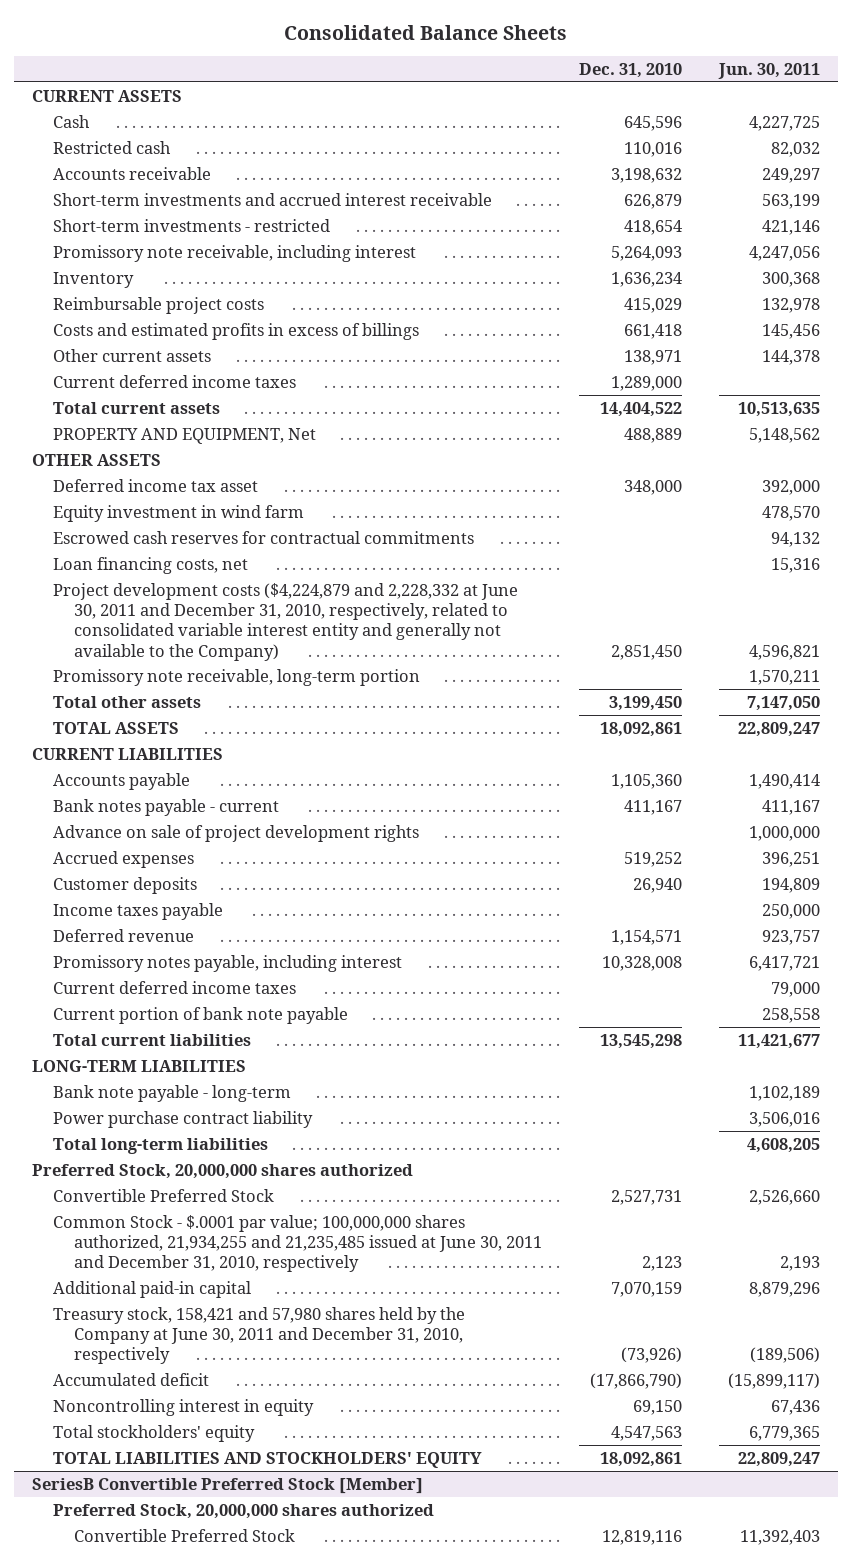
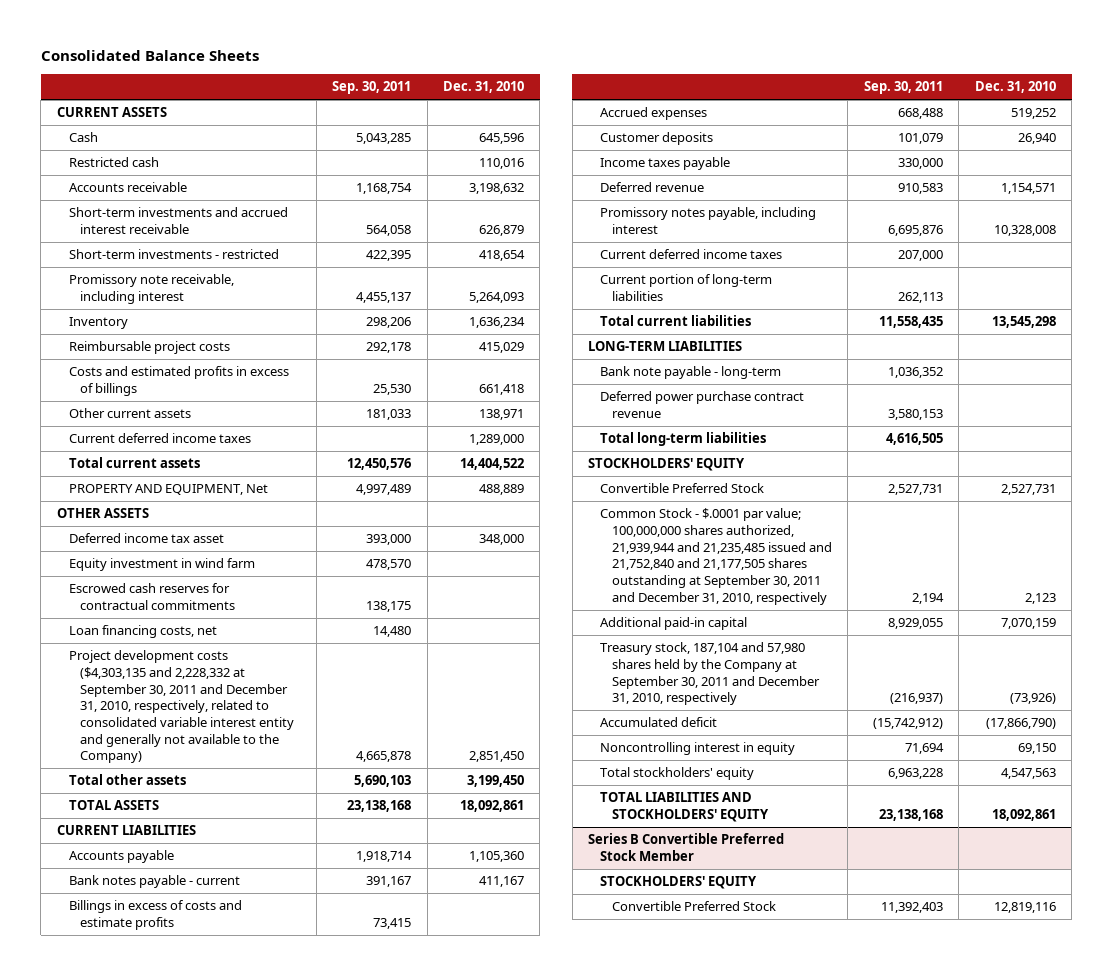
- | Dec. 31, 2010 | Jun. 30, 2011
+ | Sep. 30, 2011 | Dec. 31, 2010
- Project development costs ($4,224,879 and 2,228,332 at June 30, 2011 and December 31, 2010, respectively, related to consolidated variable interest entity and generally not available to the Company) | 2,851,450 | 4,596,821
- Promissory note receivable, long-term portion | | 1,570,211
+ Project development costs ($4,303,135 and 2,228,332 at September 30, 2011 and December 31, 2010, respectively, related to consolidated variable interest entity and generally not available to the Company) | 4,665,878 | 2,851,450
- Advance on sale of project development rights | | 1,000,000
+ Billings in excess of costs and estimate profits | 73,415 |
- Current portion of bank note payable | | 258,558
+ Current portion of long-term liabilities | 262,113 |
- Power purchase contract liability | | 3,506,016
+ Deferred power purchase contract revenue | 3,580,153 |
- Preferred Stock, 20,000,000 shares authorized
+ STOCKHOLDERS' EQUITY
- Common Stock - $.0001 par value; 100,000,000 shares authorized, 21,934,255 and 21,235,485 issued at June 30, 2011 and December 31, 2010, respectively | 2,123 | 2,193
+ Common Stock - $.0001 par value; 100,000,000 shares authorized, 21,939,944 and 21,235,485 issued and 21,752,840 and 21,177,505 shares outstanding at September 30, 2011 and December 31, 2010, respectively | 2,194 | 2,123
- Treasury stock, 158,421 and 57,980 shares held by the Company at June 30, 2011 and December 31, 2010, respectively | (73,926) | (189,506)
+ Treasury stock, 187,104 and 57,980 shares held by the Company at September 30, 2011 and December 31, 2010, respectively | (216,937) | (73,926)
- SeriesB Convertible Preferred Stock [Member]
- Preferred Stock, 20,000,000 shares authorized
+ Series B Convertible Preferred Stock Member
+ STOCKHOLDERS' EQUITY

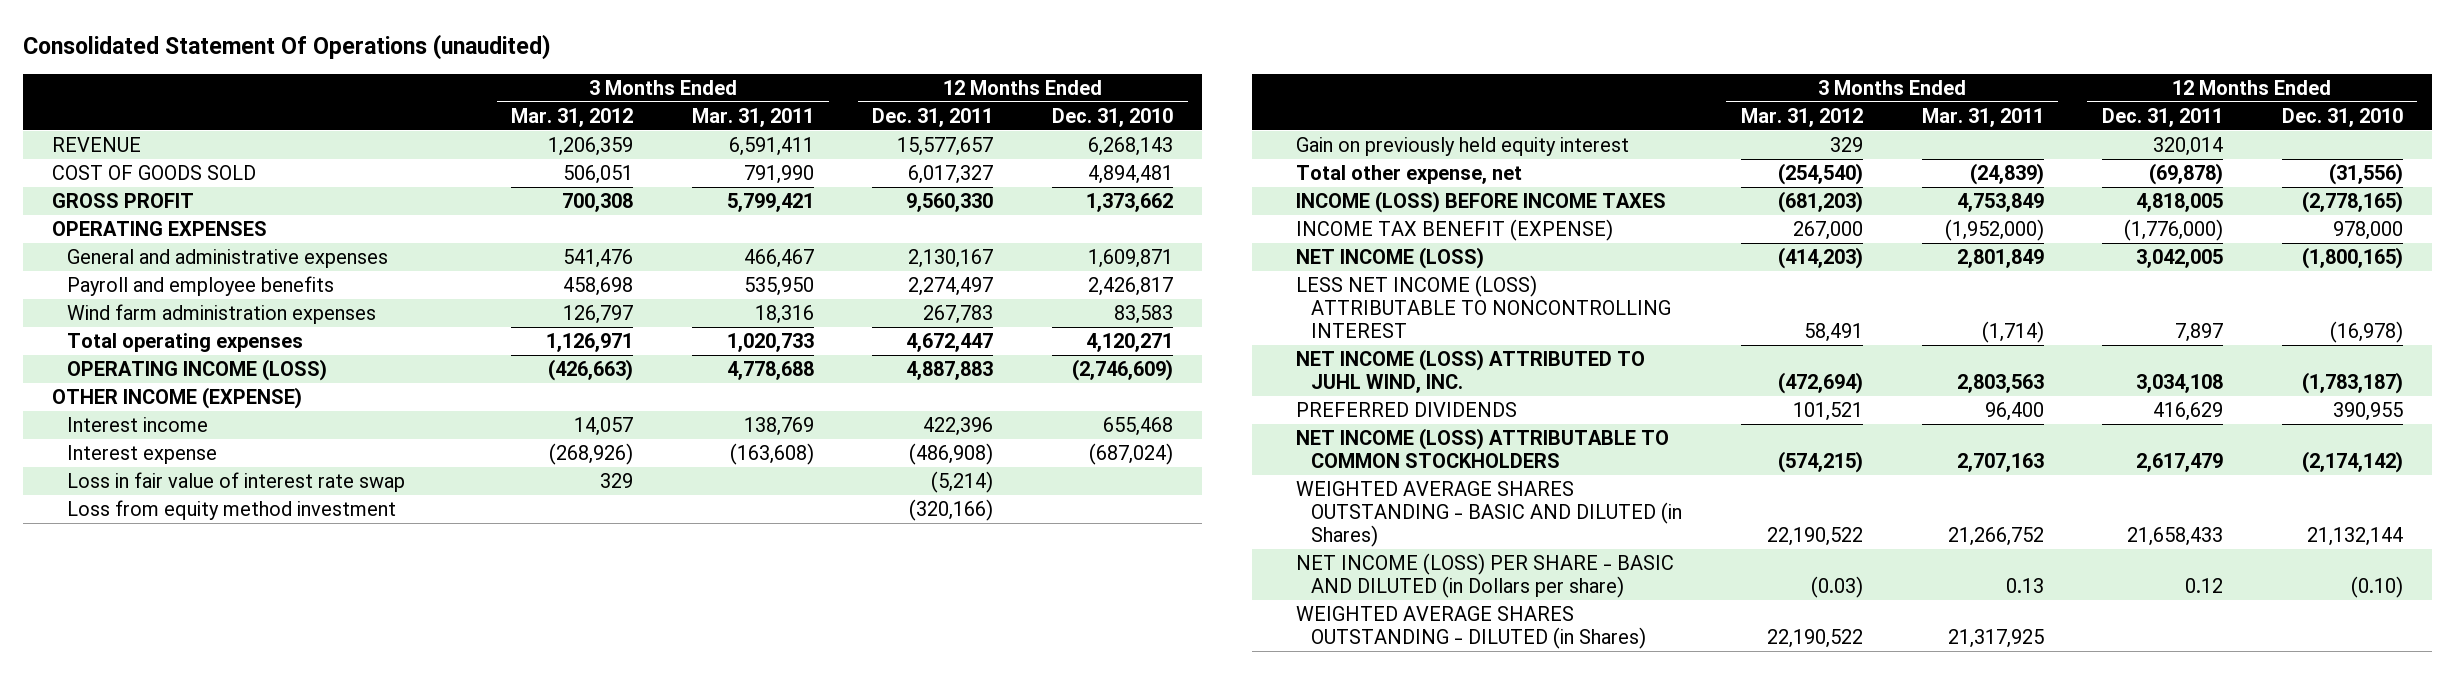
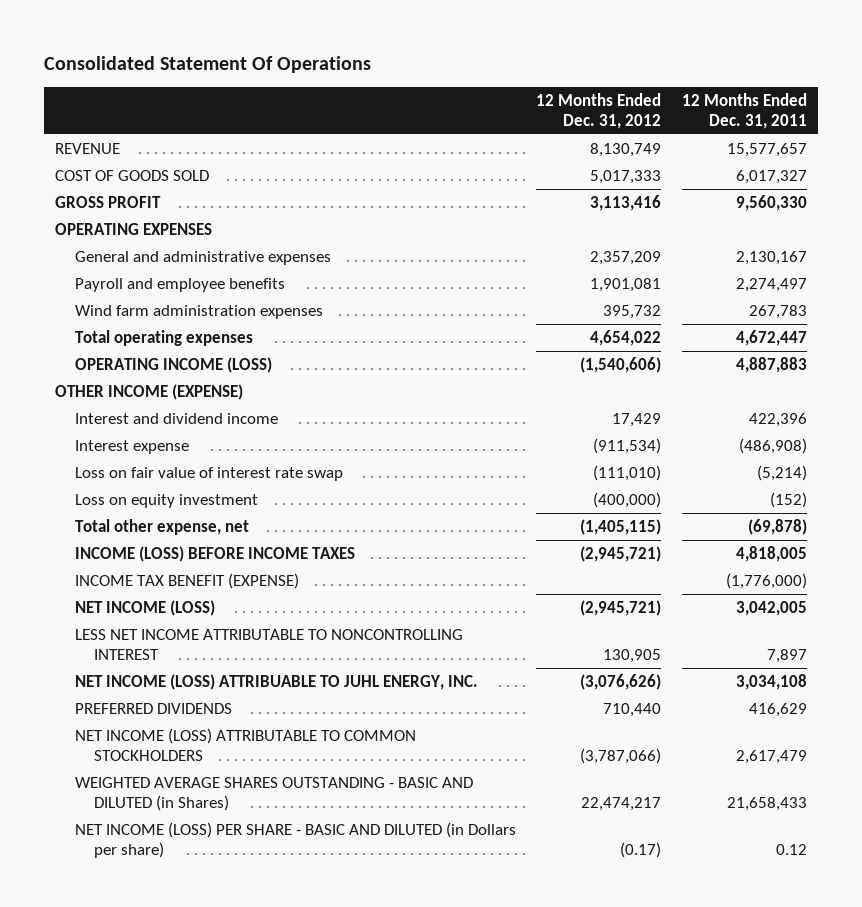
- Consolidated Statement Of Operations (unaudited)
+ Consolidated Statement Of Operations
- | 3 Months Ended Mar. 31, 2012 | 3 Months Ended Mar. 31, 2011 | 12 Months Ended Dec. 31, 2011 | 12 Months Ended Dec. 31, 2010
+ | 12 Months Ended Dec. 31, 2012 | 12 Months Ended Dec. 31, 2011
- Interest income | 14,057 | 138,769 | 422,396 | 655,468
+ Interest and dividend income | 17,429 | 422,396
- Loss in fair value of interest rate swap | 329 | | (5,214) |
- Loss from equity method investment | | | (320,166) |
- Gain on previously held equity interest | 329 | | 320,014 |
+ Loss on fair value of interest rate swap | (111,010) | (5,214)
+ Loss on equity investment | (400,000) | (152)
- LESS NET INCOME (LOSS) ATTRIBUTABLE TO NONCONTROLLING INTEREST | 58,491 | (1,714) | 7,897 | (16,978)
- NET INCOME (LOSS) ATTRIBUTED TO JUHL WIND, INC. | (472,694) | 2,803,563 | 3,034,108 | (1,783,187)
+ LESS NET INCOME ATTRIBUTABLE TO NONCONTROLLING INTEREST | 130,905 | 7,897
+ NET INCOME (LOSS) ATTRIBUABLE TO JUHL ENERGY, INC. | (3,076,626) | 3,034,108
- WEIGHTED AVERAGE SHARES OUTSTANDING - DILUTED (in Shares) | 22,190,522 | 21,317,925 | |

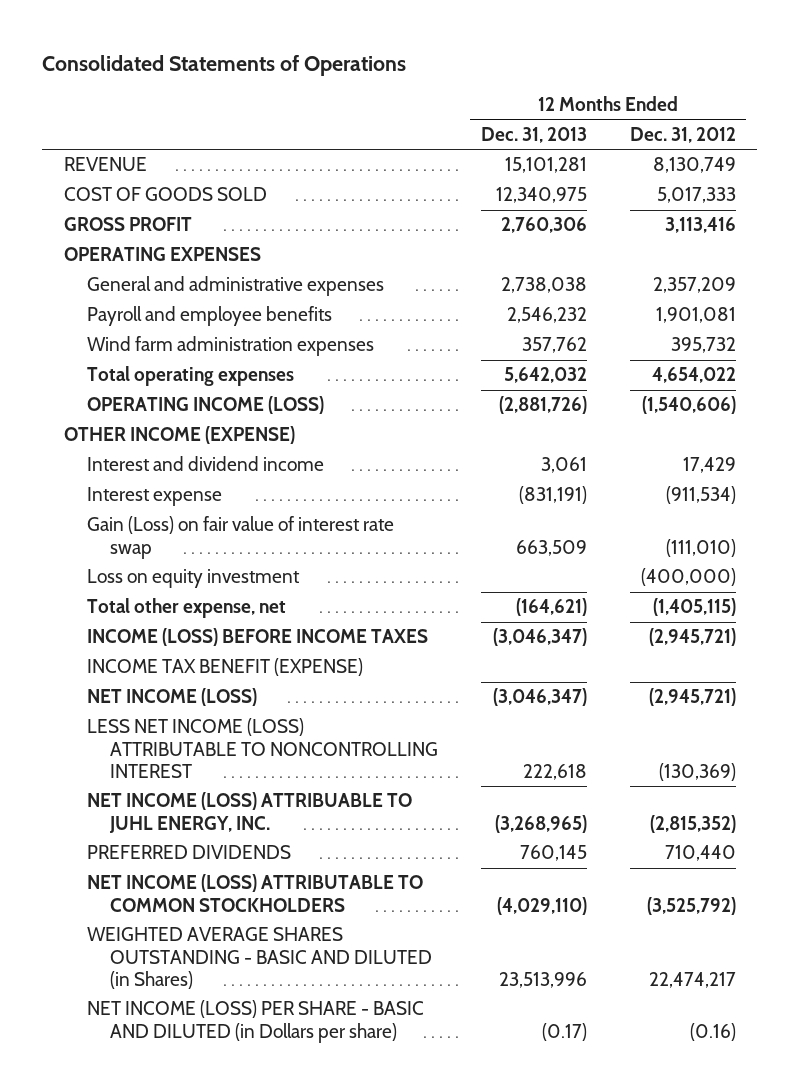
- Consolidated Statement Of Operations
+ Consolidated Statements of Operations
- | 12 Months Ended Dec. 31, 2012 | 12 Months Ended Dec. 31, 2011
+ | 12 Months Ended Dec. 31, 2013 | 12 Months Ended Dec. 31, 2012
- Loss on fair value of interest rate swap | (111,010) | (5,214)
+ Gain (Loss) on fair value of interest rate swap | 663,509 | (111,010)
- LESS NET INCOME ATTRIBUTABLE TO NONCONTROLLING INTEREST | 130,905 | 7,897
- NET INCOME (LOSS) ATTRIBUABLE TO JUHL ENERGY, INC. | (3,076,626) | 3,034,108
+ LESS NET INCOME (LOSS) ATTRIBUTABLE TO NONCONTROLLING INTEREST | 222,618 | (130,369)
+ NET INCOME (LOSS) ATTRIBUABLE TO JUHL ENERGY, INC. | (3,268,965) | (2,815,352)
- NET INCOME (LOSS) ATTRIBUTABLE TO COMMON STOCKHOLDERS | (3,787,066) | 2,617,479
+ NET INCOME (LOSS) ATTRIBUTABLE TO COMMON STOCKHOLDERS | (4,029,110) | (3,525,792)
- NET INCOME (LOSS) PER SHARE - BASIC AND DILUTED (in Dollars per share) | (0.17) | 0.12
+ NET INCOME (LOSS) PER SHARE - BASIC AND DILUTED (in Dollars per share) | (0.17) | (0.16)

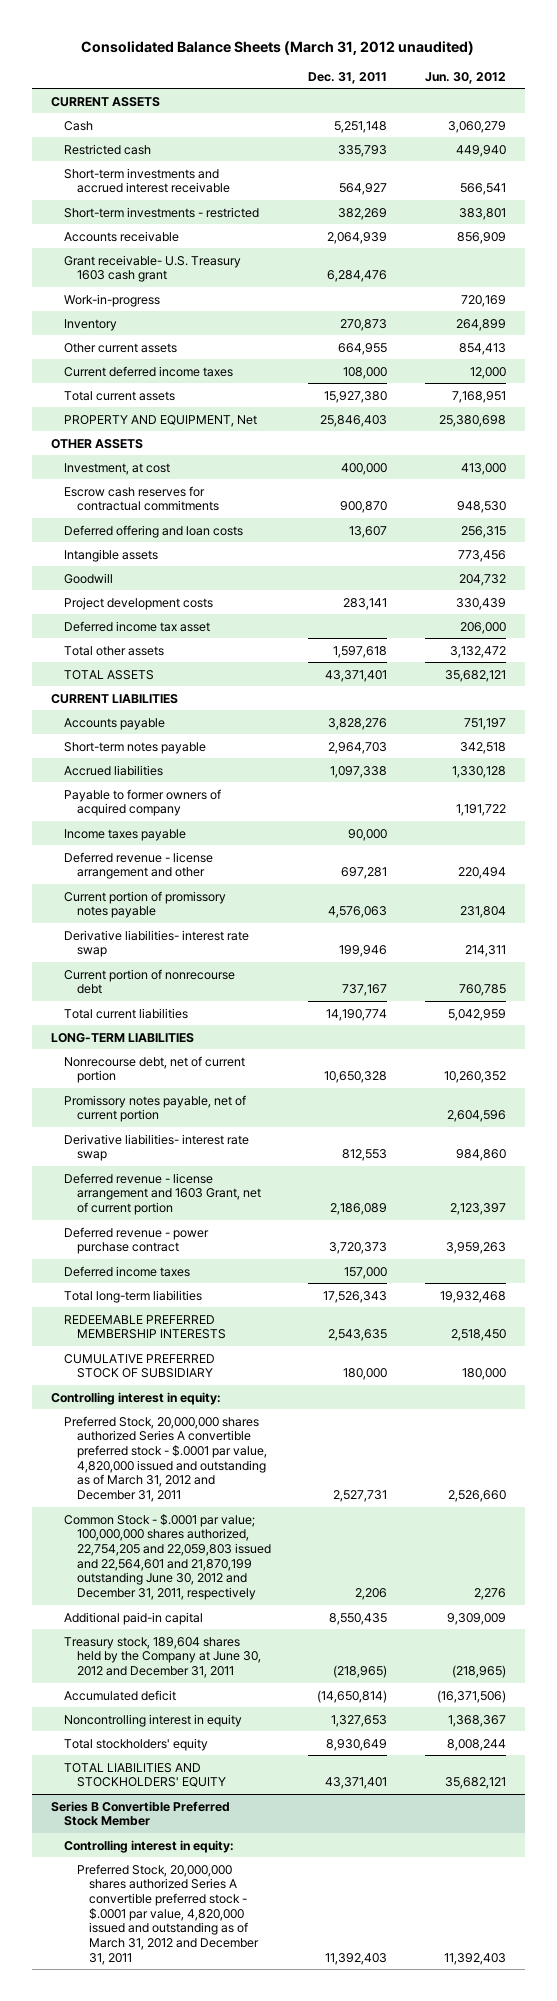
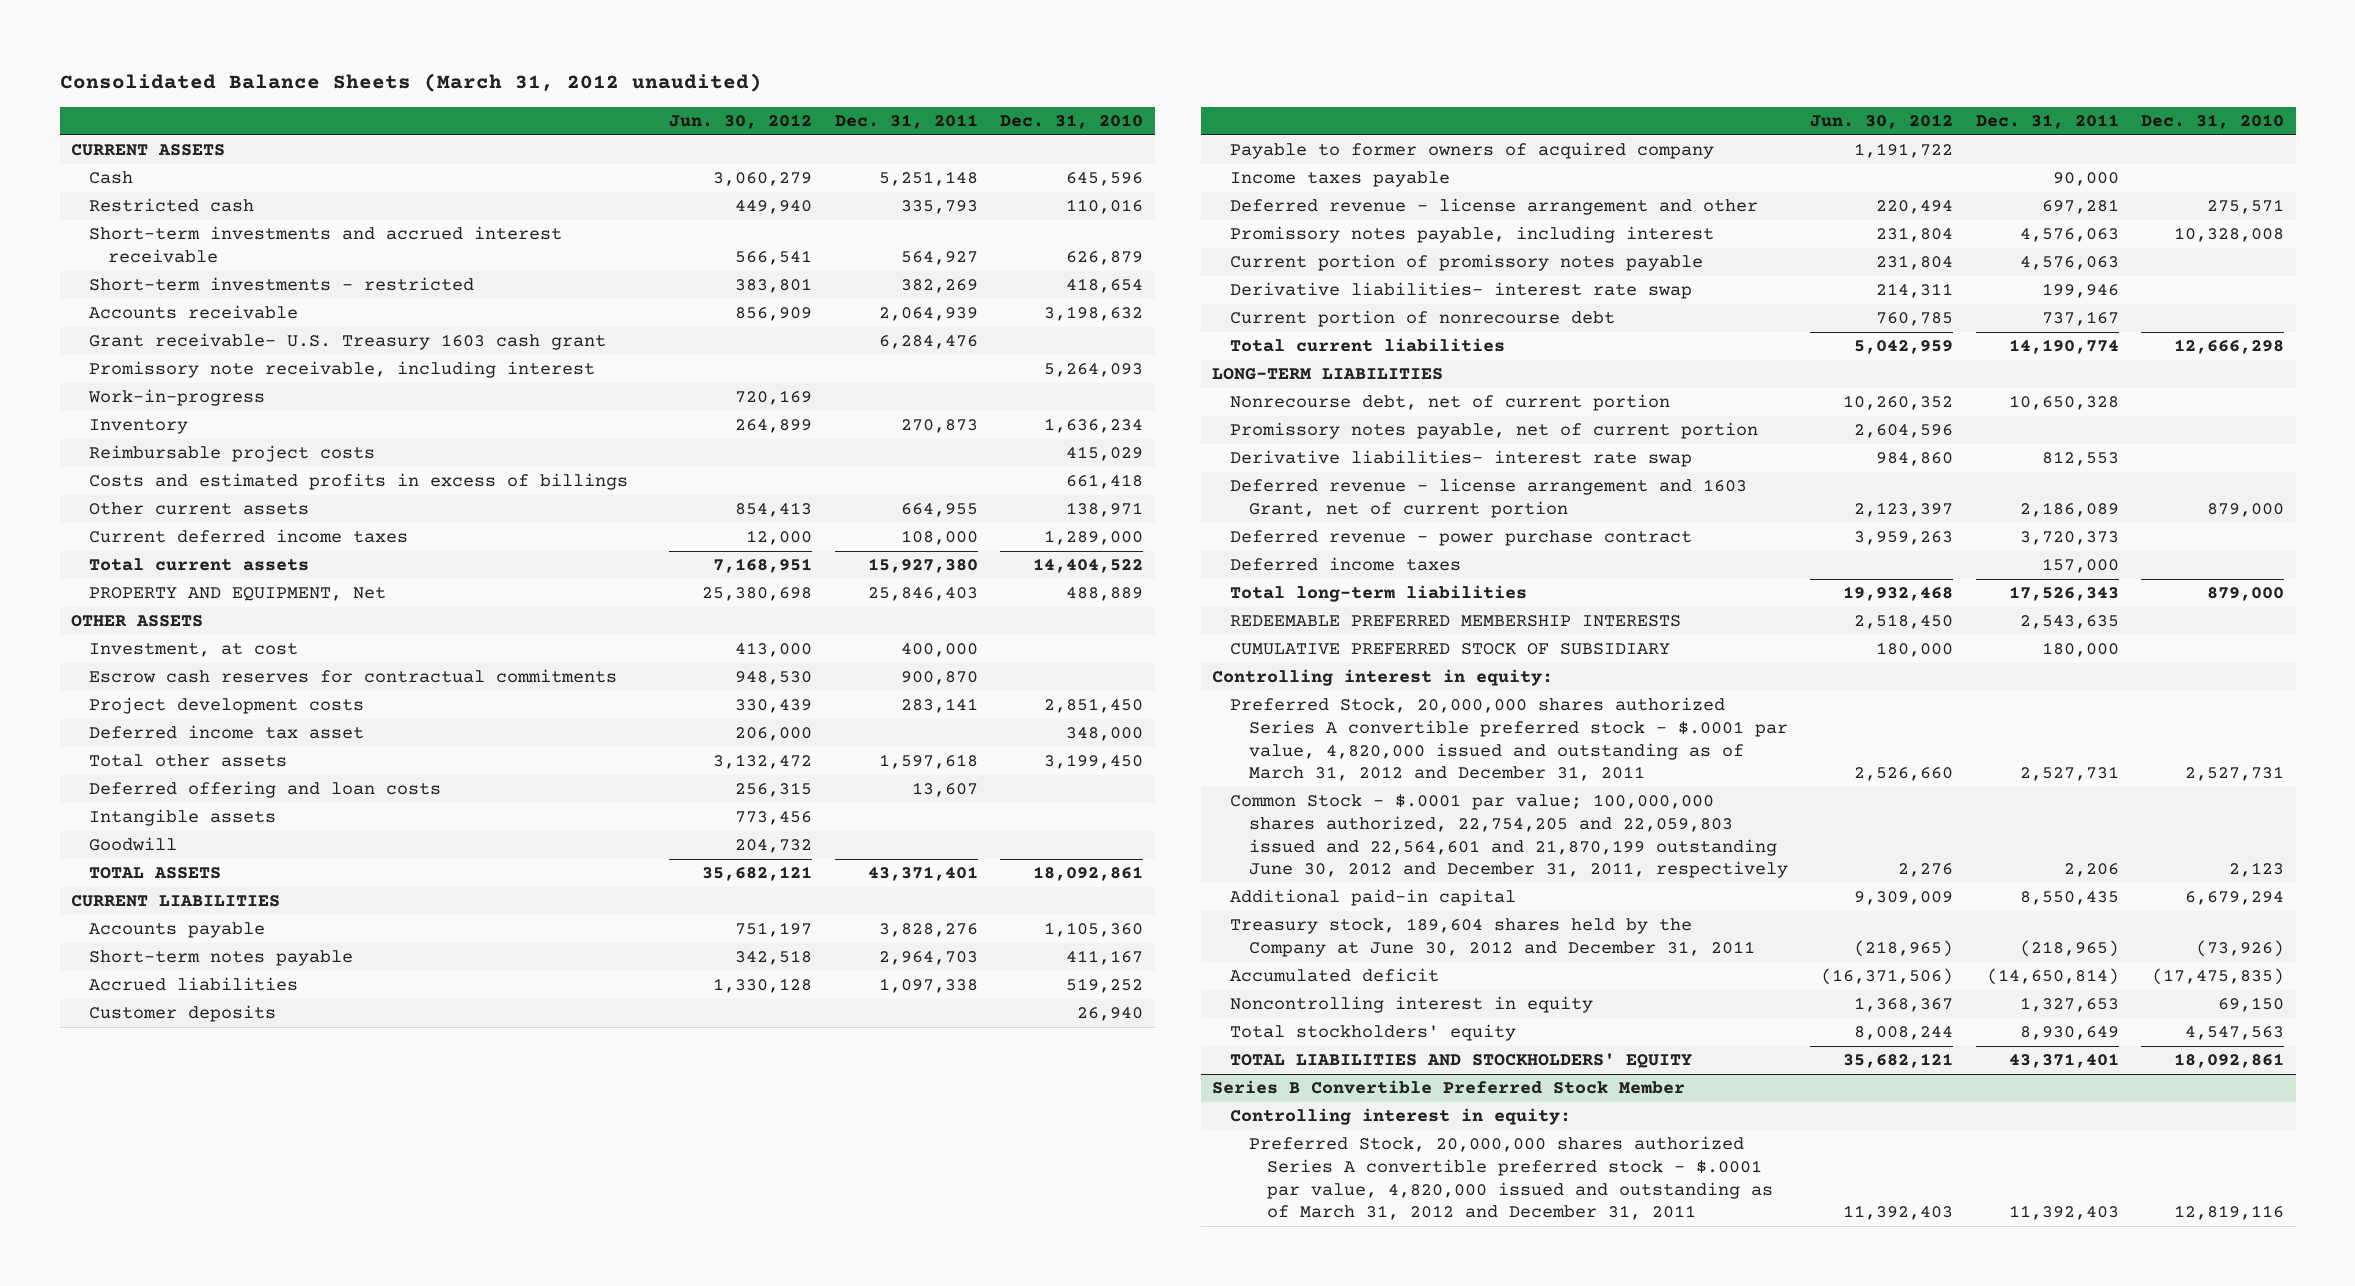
- | Dec. 31, 2011 | Jun. 30, 2012
+ | Jun. 30, 2012 | Dec. 31, 2011 | Dec. 31, 2010
+ Promissory note receivable, including interest | | | 5,264,093
+ Reimbursable project costs | | | 415,029
+ Costs and estimated profits in excess of billings | | | 661,418
moved down: Deferred offering and loan costs | 256,315 | 13,607 |
moved down: Intangible assets | 773,456 | |
moved down: Goodwill | 204,732 | |
+ Customer deposits | | | 26,940
+ Promissory notes payable, including interest | 231,804 | 4,576,063 | 10,328,008

